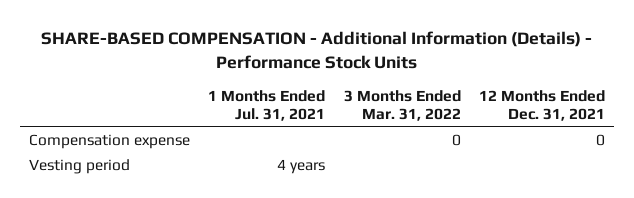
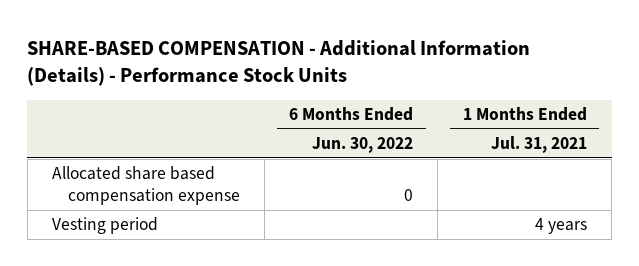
- | 1 Months Ended Jul. 31, 2021 | 3 Months Ended Mar. 31, 2022 | 12 Months Ended Dec. 31, 2021
+ | 6 Months Ended Jun. 30, 2022 | 1 Months Ended Jul. 31, 2021
- Compensation expense | | 0 | 0
+ Allocated share based compensation expense | 0 |

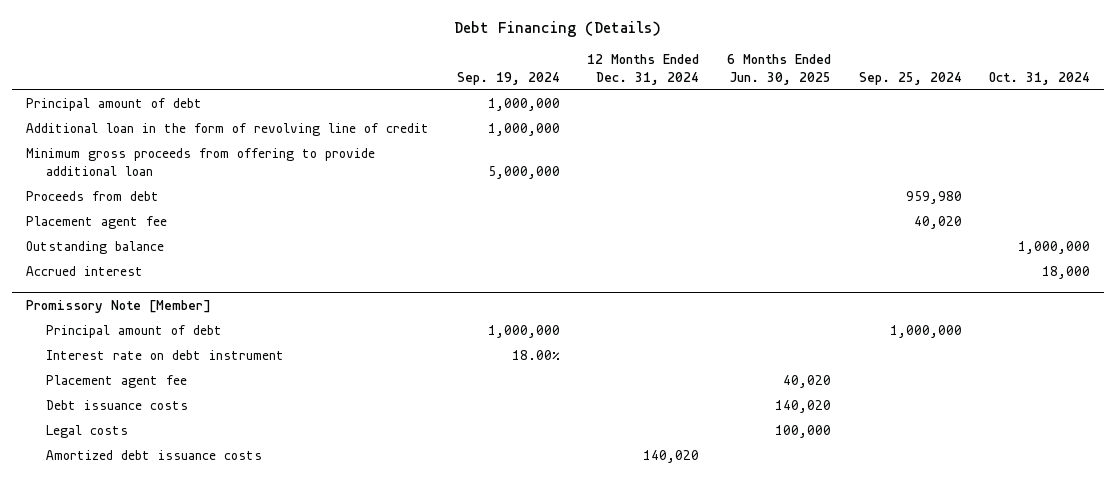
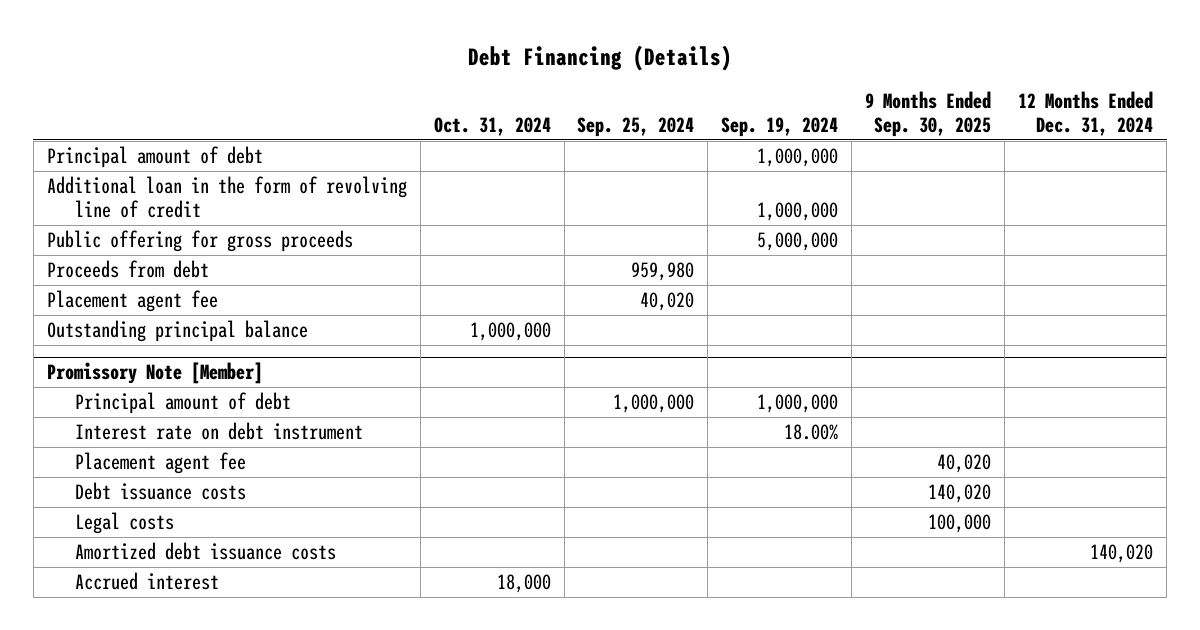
- | Sep. 19, 2024 | 12 Months Ended Dec. 31, 2024 | 6 Months Ended Jun. 30, 2025 | Sep. 25, 2024 | Oct. 31, 2024
+ | Oct. 31, 2024 | Sep. 25, 2024 | Sep. 19, 2024 | 9 Months Ended Sep. 30, 2025 | 12 Months Ended Dec. 31, 2024
- Minimum gross proceeds from offering to provide additional loan | 5,000,000 | | | |
+ Public offering for gross proceeds | | | 5,000,000 | |
- Outstanding balance | | | | | 1,000,000
- Accrued interest | | | | | 18,000
+ Outstanding principal balance | 1,000,000 | | | |
@ Promissory Note [Member]
+ Accrued interest | 18,000 | | | |

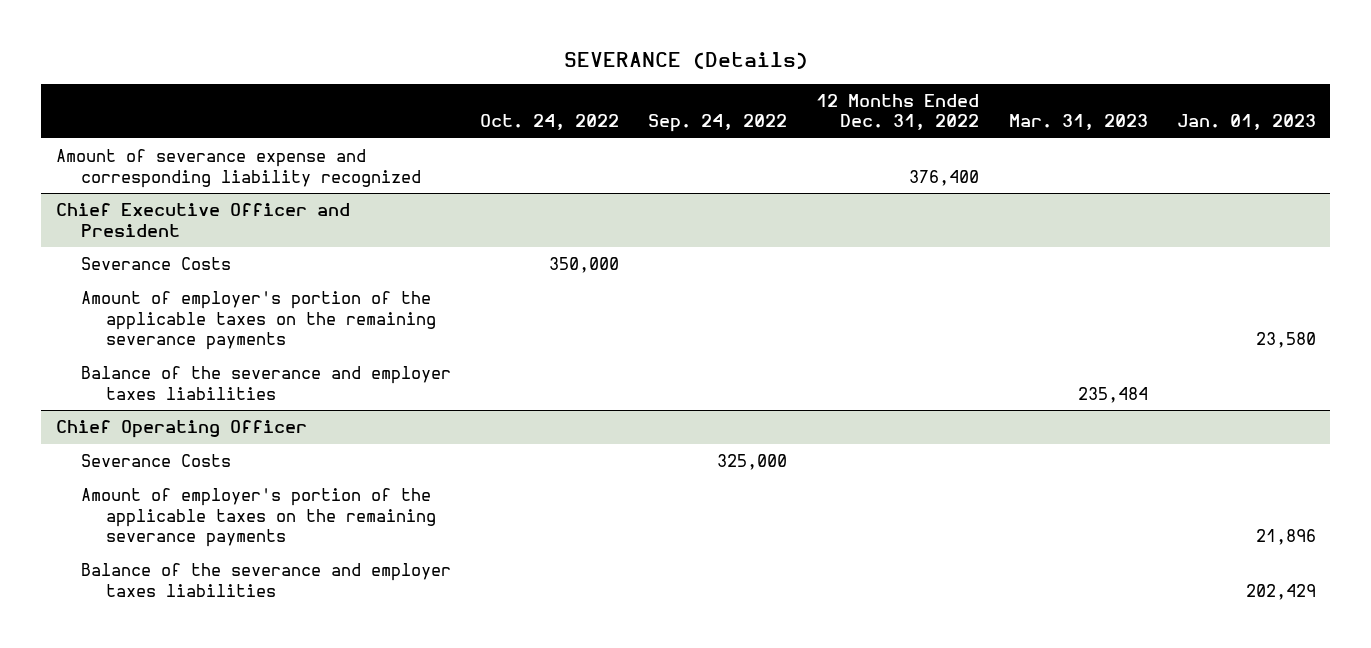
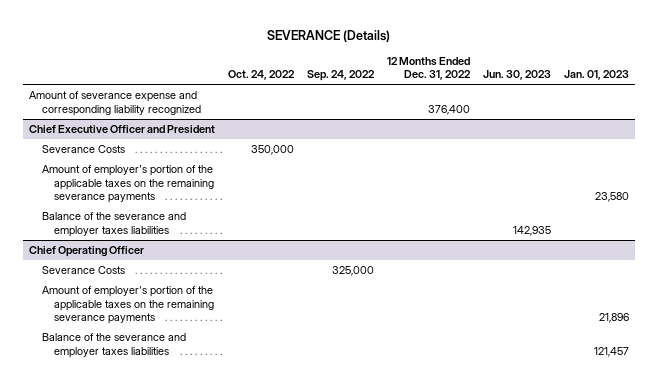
- | Oct. 24, 2022 | Sep. 24, 2022 | 12 Months Ended Dec. 31, 2022 | Mar. 31, 2023 | Jan. 01, 2023
+ | Oct. 24, 2022 | Sep. 24, 2022 | 12 Months Ended Dec. 31, 2022 | Jun. 30, 2023 | Jan. 01, 2023
@ Chief Operating Officer
- Balance of the severance and employer taxes liabilities | | | | | 202,429
+ Balance of the severance and employer taxes liabilities | | | | | 121,457

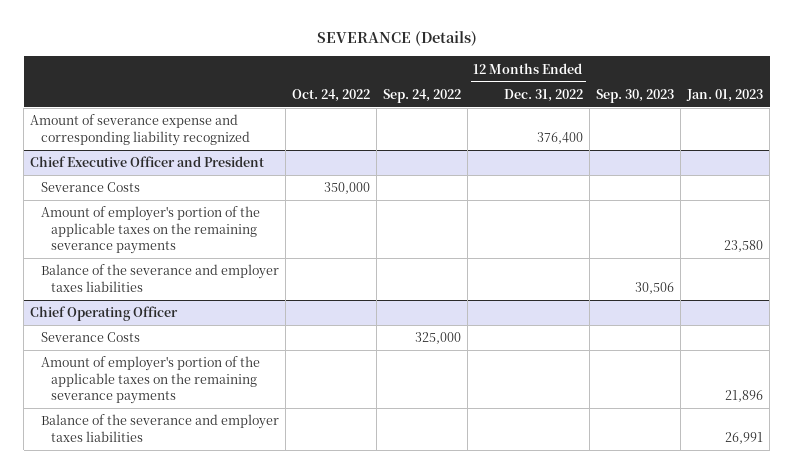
- | Oct. 24, 2022 | Sep. 24, 2022 | 12 Months Ended Dec. 31, 2022 | Jun. 30, 2023 | Jan. 01, 2023
+ | Oct. 24, 2022 | Sep. 24, 2022 | 12 Months Ended Dec. 31, 2022 | Sep. 30, 2023 | Jan. 01, 2023
@ Chief Operating Officer
- Balance of the severance and employer taxes liabilities | | | | | 121,457
+ Balance of the severance and employer taxes liabilities | | | | | 26,991

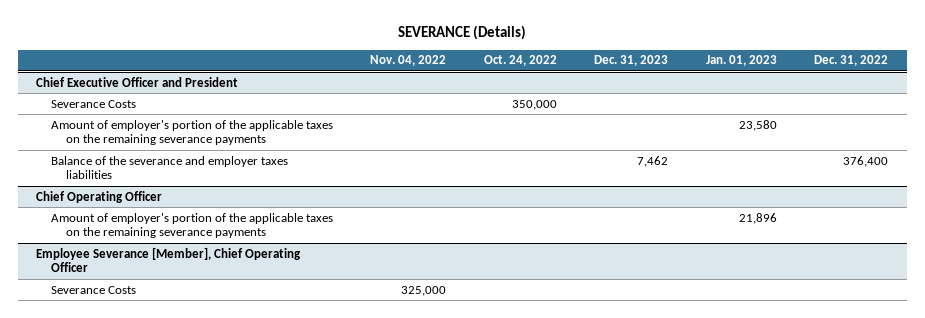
- | Oct. 24, 2022 | Sep. 24, 2022 | 12 Months Ended Dec. 31, 2022 | Sep. 30, 2023 | Jan. 01, 2023
+ | Nov. 04, 2022 | Oct. 24, 2022 | Dec. 31, 2023 | Jan. 01, 2023 | Dec. 31, 2022
- Amount of severance expense and corresponding liability recognized | | | 376,400 | |
@ Chief Operating Officer
- Severance Costs | | 325,000 | | |
- Balance of the severance and employer taxes liabilities | | | | | 26,991
+ Employee Severance [Member], Chief Operating Officer
+ Severance Costs | 325,000 | | | |

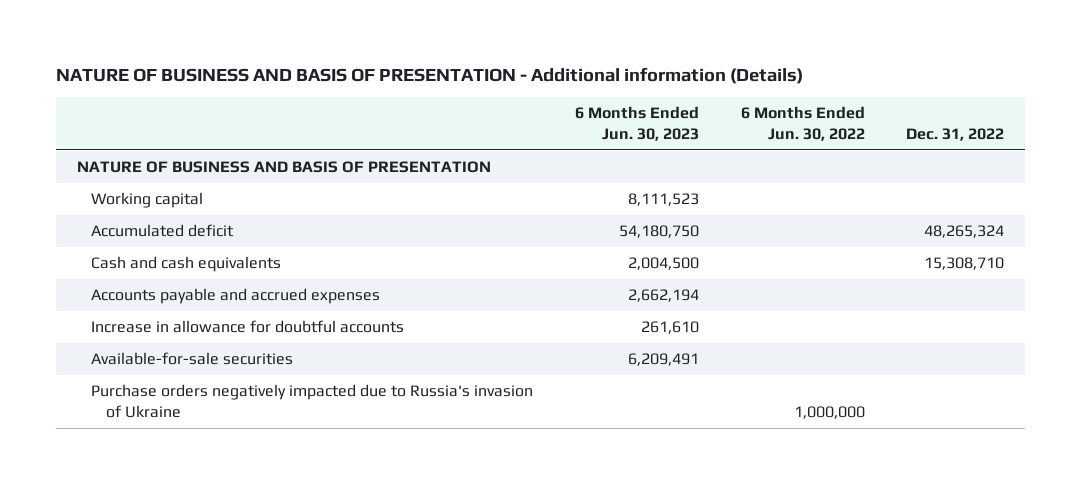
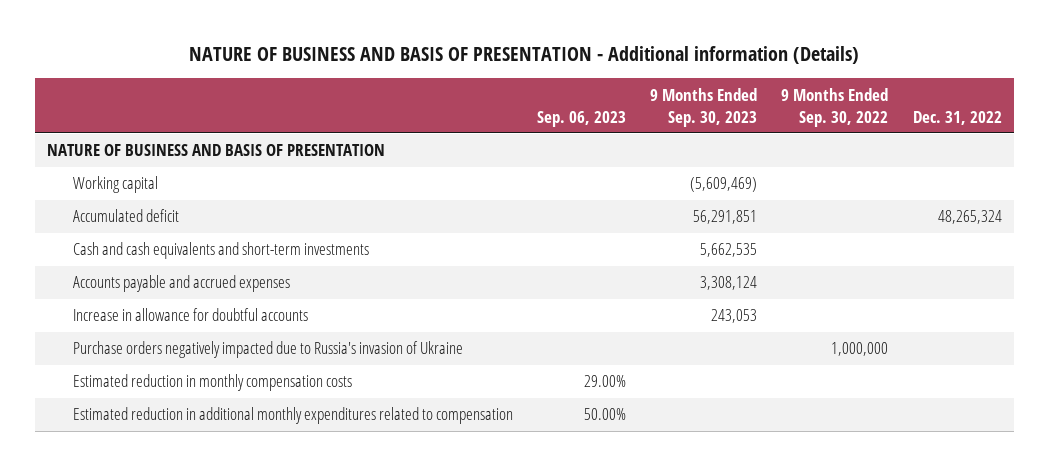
- | 6 Months Ended Jun. 30, 2023 | 6 Months Ended Jun. 30, 2022 | Dec. 31, 2022
+ | Sep. 06, 2023 | 9 Months Ended Sep. 30, 2023 | 9 Months Ended Sep. 30, 2022 | Dec. 31, 2022
- Cash and cash equivalents | 2,004,500 | | 15,308,710
+ Cash and cash equivalents and short-term investments | | 5,662,535 | |
- Available-for-sale securities | 6,209,491 | |
+ Estimated reduction in monthly compensation costs | 29.00% | | |
+ Estimated reduction in additional monthly expenditures related to compensation | 50.00% | | |

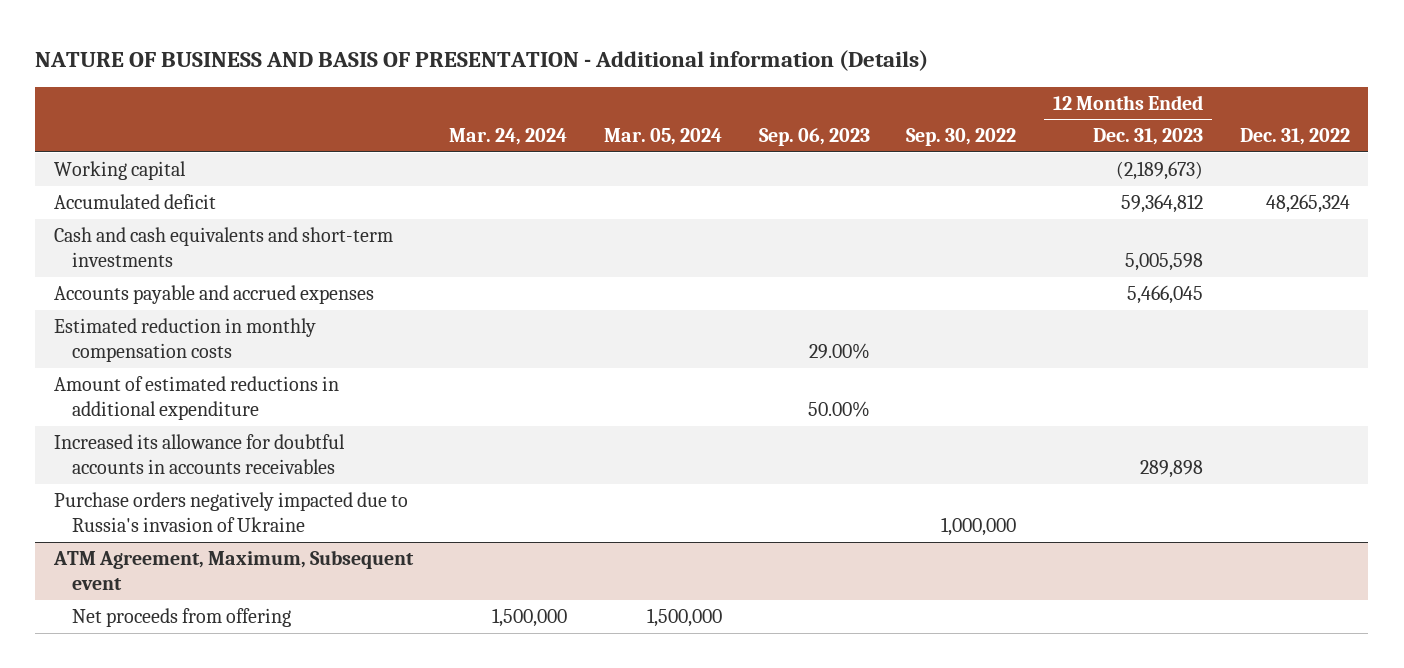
- | Sep. 06, 2023 | 9 Months Ended Sep. 30, 2023 | 9 Months Ended Sep. 30, 2022 | Dec. 31, 2022
+ | Mar. 24, 2024 | Mar. 05, 2024 | Sep. 06, 2023 | Sep. 30, 2022 | 12 Months Ended Dec. 31, 2023 | Dec. 31, 2022
- NATURE OF BUSINESS AND BASIS OF PRESENTATION
- Increase in allowance for doubtful accounts | | 243,053 | |
- Estimated reduction in additional monthly expenditures related to compensation | 50.00% | | |
+ Amount of estimated reductions in additional expenditure | | | 50.00% | | |
+ Increased its allowance for doubtful accounts in accounts receivables | | | | | 289,898 |
moved down: Purchase orders negatively impacted due to Russia's invasion of Ukraine | | | | 1,000,000 | |
+ ATM Agreement, Maximum, Subsequent event
+ Net proceeds from offering | 1,500,000 | 1,500,000 | | | |

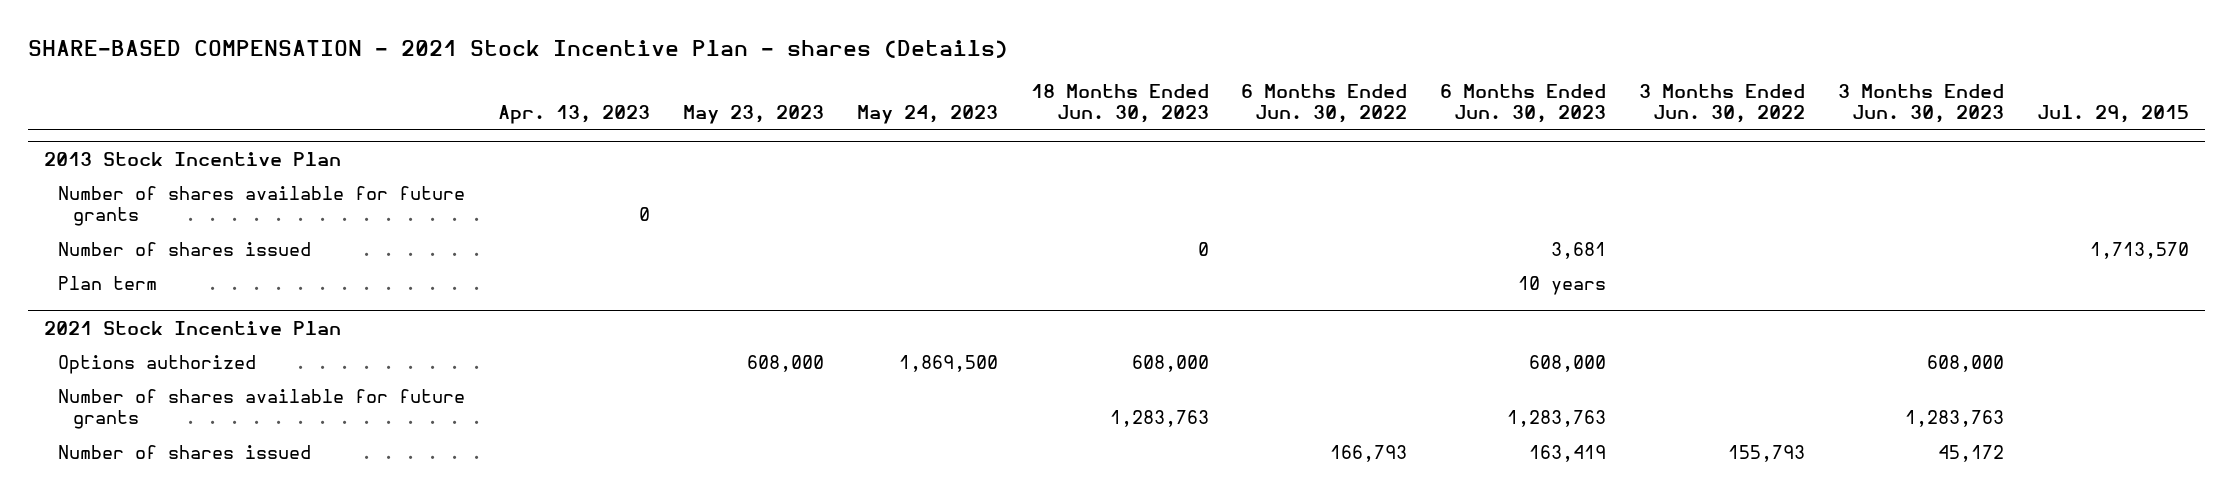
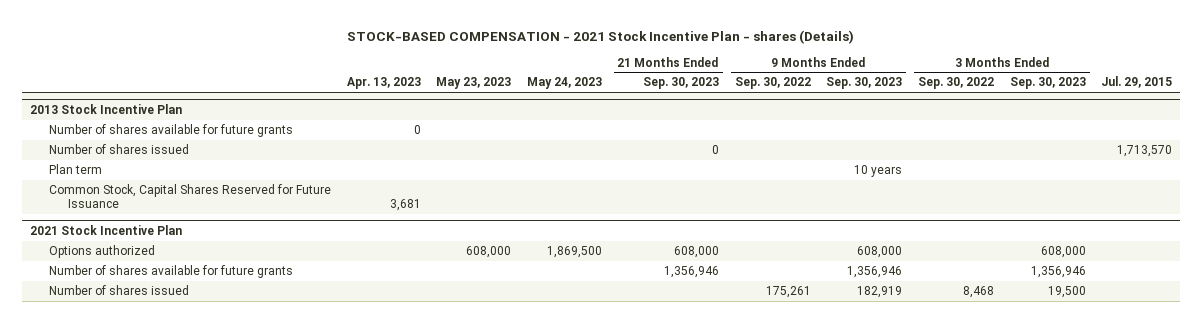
- SHARE-BASED COMPENSATION - 2021 Stock Incentive Plan - shares (Details)
+ STOCK-BASED COMPENSATION - 2021 Stock Incentive Plan - shares (Details)
- | Apr. 13, 2023 | May 23, 2023 | May 24, 2023 | 18 Months Ended Jun. 30, 2023 | 6 Months Ended Jun. 30, 2022 | 6 Months Ended Jun. 30, 2023 | 3 Months Ended Jun. 30, 2022 | 3 Months Ended Jun. 30, 2023 | Jul. 29, 2015
+ | Apr. 13, 2023 | May 23, 2023 | May 24, 2023 | 21 Months Ended Sep. 30, 2023 | 9 Months Ended Sep. 30, 2022 | 9 Months Ended Sep. 30, 2023 | 3 Months Ended Sep. 30, 2022 | 3 Months Ended Sep. 30, 2023 | Jul. 29, 2015
@ 2013 Stock Incentive Plan
+ Common Stock, Capital Shares Reserved for Future Issuance | 3,681 | | | | | | | |

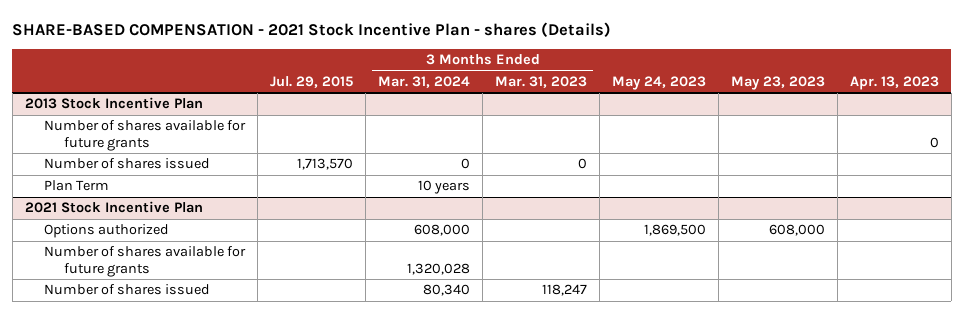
- STOCK-BASED COMPENSATION - 2021 Stock Incentive Plan - shares (Details)
+ SHARE-BASED COMPENSATION - 2021 Stock Incentive Plan - shares (Details)
- | Apr. 13, 2023 | May 23, 2023 | May 24, 2023 | 21 Months Ended Sep. 30, 2023 | 9 Months Ended Sep. 30, 2022 | 9 Months Ended Sep. 30, 2023 | 3 Months Ended Sep. 30, 2022 | 3 Months Ended Sep. 30, 2023 | Jul. 29, 2015
+ | Jul. 29, 2015 | 3 Months Ended Mar. 31, 2024 | 3 Months Ended Mar. 31, 2023 | May 24, 2023 | May 23, 2023 | Apr. 13, 2023
@ 2013 Stock Incentive Plan
- Plan term | | | | | | 10 years | | |
- Common Stock, Capital Shares Reserved for Future Issuance | 3,681 | | | | | | | |
+ Plan Term | | 10 years | | | |

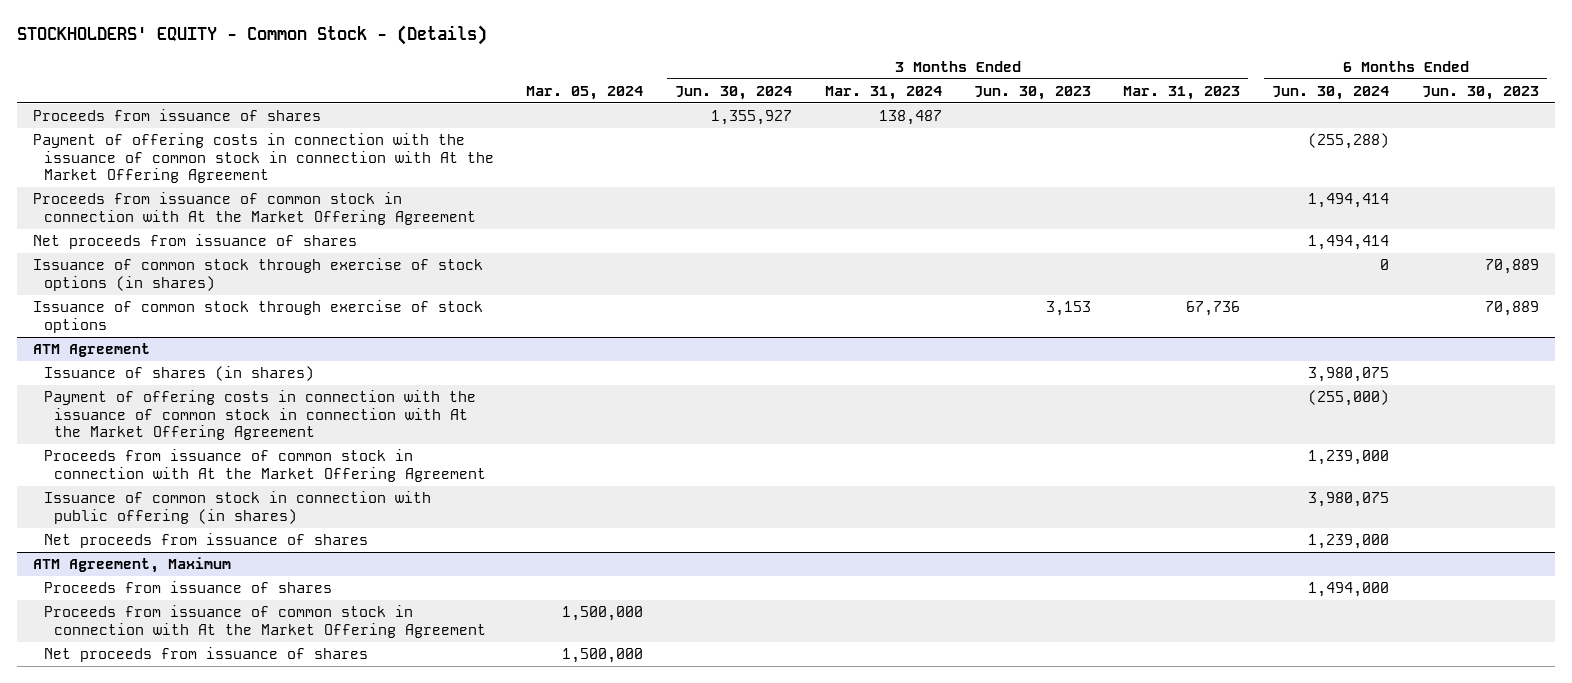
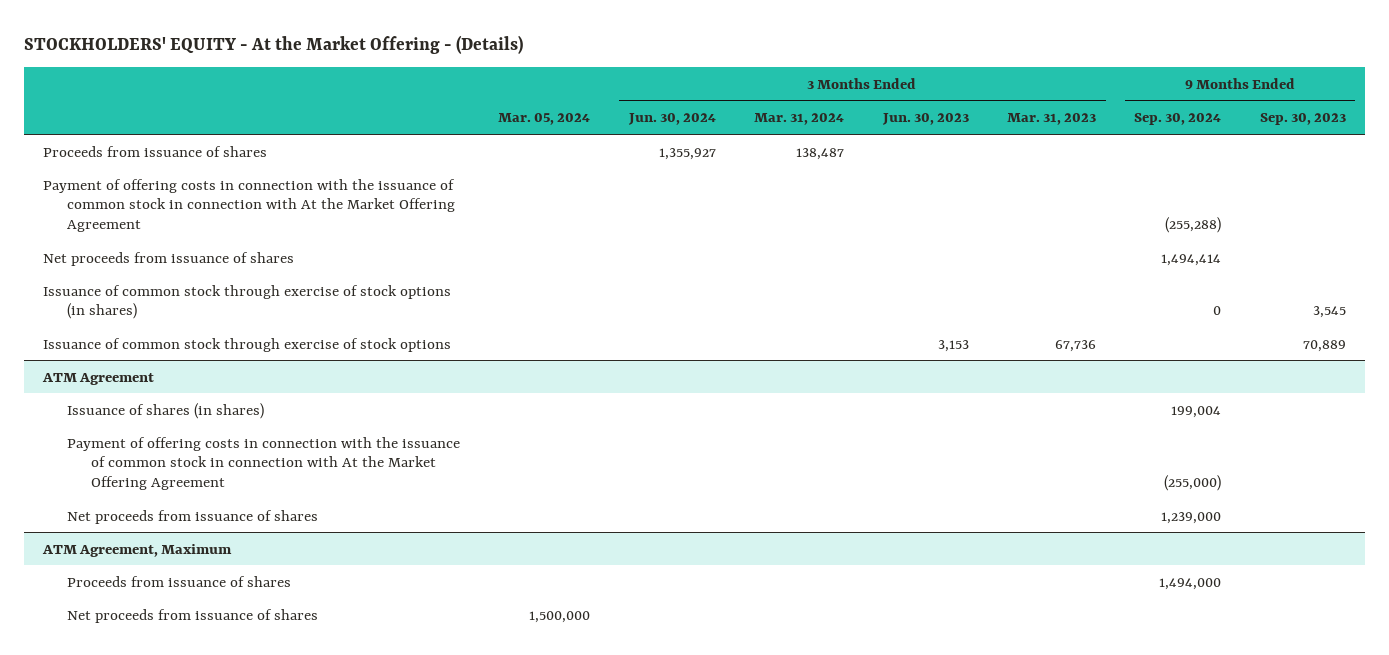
- STOCKHOLDERS' EQUITY - Common Stock - (Details)
+ STOCKHOLDERS' EQUITY - At the Market Offering - (Details)
- | Mar. 05, 2024 | 3 Months Ended Jun. 30, 2024 | 3 Months Ended Mar. 31, 2024 | 3 Months Ended Jun. 30, 2023 | 3 Months Ended Mar. 31, 2023 | 6 Months Ended Jun. 30, 2024 | 6 Months Ended Jun. 30, 2023
+ | Mar. 05, 2024 | 3 Months Ended Jun. 30, 2024 | 3 Months Ended Mar. 31, 2024 | 3 Months Ended Jun. 30, 2023 | 3 Months Ended Mar. 31, 2023 | 9 Months Ended Sep. 30, 2024 | 9 Months Ended Sep. 30, 2023
- Proceeds from issuance of common stock in connection with At the Market Offering Agreement | | | | | | 1,494,414 |
@ ATM Agreement
- Proceeds from issuance of common stock in connection with At the Market Offering Agreement | | | | | | 1,239,000 |
- Issuance of common stock in connection with public offering (in shares) | | | | | | 3,980,075 |
@ ATM Agreement, Maximum
- Proceeds from issuance of common stock in connection with At the Market Offering Agreement | 1,500,000 | | | | | |

